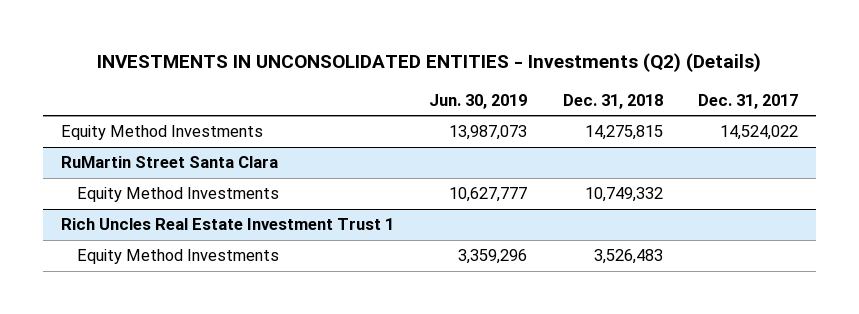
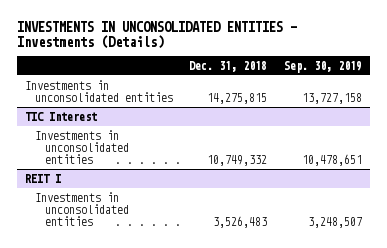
- INVESTMENTS IN UNCONSOLIDATED ENTITIES - Investments (Q2) (Details)
+ INVESTMENTS IN UNCONSOLIDATED ENTITIES - Investments (Details)
- | Jun. 30, 2019 | Dec. 31, 2018 | Dec. 31, 2017
+ | Dec. 31, 2018 | Sep. 30, 2019
- Equity Method Investments | 13,987,073 | 14,275,815 | 14,524,022
- RuMartin Street Santa Clara
- Equity Method Investments | 10,627,777 | 10,749,332 |
- Rich Uncles Real Estate Investment Trust 1
- Equity Method Investments | 3,359,296 | 3,526,483 |
+ Investments in unconsolidated entities | 14,275,815 | 13,727,158
+ TIC Interest
+ Investments in unconsolidated entities | 10,749,332 | 10,478,651
+ REIT I
+ Investments in unconsolidated entities | 3,526,483 | 3,248,507

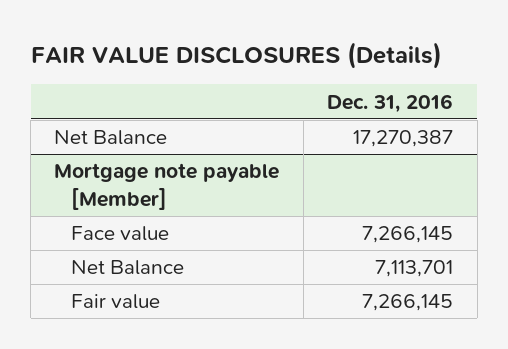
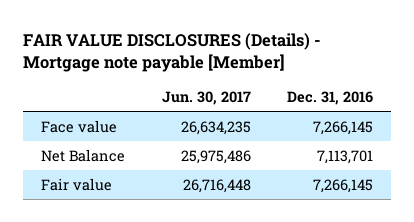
- FAIR VALUE DISCLOSURES (Details)
+ FAIR VALUE DISCLOSURES (Details) - Mortgage note payable [Member]
- | Dec. 31, 2016
+ | Jun. 30, 2017 | Dec. 31, 2016
- Net Balance | 17,270,387
- Mortgage note payable [Member]

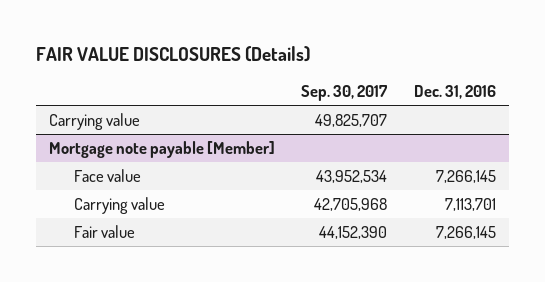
- FAIR VALUE DISCLOSURES (Details) - Mortgage note payable [Member]
+ FAIR VALUE DISCLOSURES (Details)
- | Jun. 30, 2017 | Dec. 31, 2016
+ | Sep. 30, 2017 | Dec. 31, 2016
+ Carrying value | 49,825,707 |
+ Mortgage note payable [Member]
- Net Balance | 25,975,486 | 7,113,701
+ Carrying value | 42,705,968 | 7,113,701

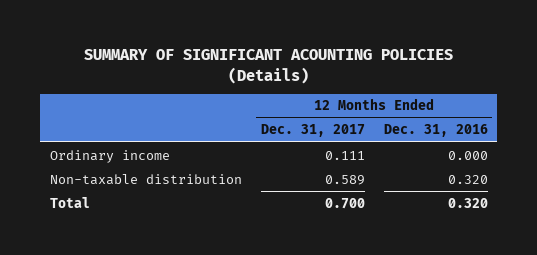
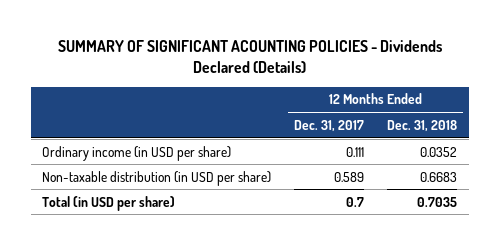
- SUMMARY OF SIGNIFICANT ACOUNTING POLICIES (Details)
+ SUMMARY OF SIGNIFICANT ACOUNTING POLICIES - Dividends Declared (Details)
- | 12 Months Ended Dec. 31, 2017 | 12 Months Ended Dec. 31, 2016
+ | 12 Months Ended Dec. 31, 2017 | 12 Months Ended Dec. 31, 2018
- Ordinary income | 0.111 | 0.000
- Non-taxable distribution | 0.589 | 0.320
- Total | 0.700 | 0.320
+ Ordinary income (in USD per share) | 0.111 | 0.0352
+ Non-taxable distribution (in USD per share) | 0.589 | 0.6683
+ Total (in USD per share) | 0.7 | 0.7035

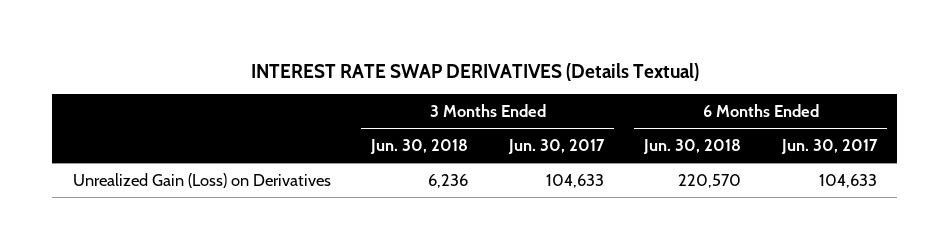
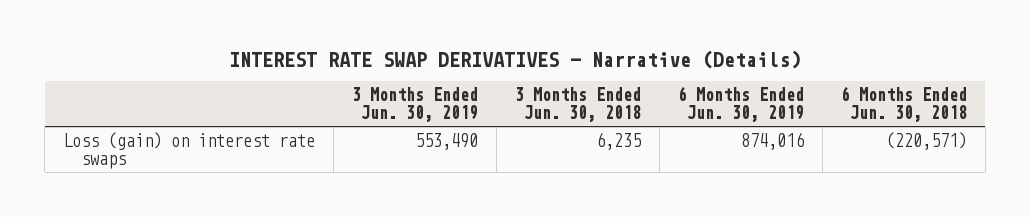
- INTEREST RATE SWAP DERIVATIVES (Details Textual)
+ INTEREST RATE SWAP DERIVATIVES - Narrative (Details)
- | 3 Months Ended Jun. 30, 2018 | 3 Months Ended Jun. 30, 2017 | 6 Months Ended Jun. 30, 2018 | 6 Months Ended Jun. 30, 2017
+ | 3 Months Ended Jun. 30, 2019 | 3 Months Ended Jun. 30, 2018 | 6 Months Ended Jun. 30, 2019 | 6 Months Ended Jun. 30, 2018
- Unrealized Gain (Loss) on Derivatives | 6,236 | 104,633 | 220,570 | 104,633
+ Loss (gain) on interest rate swaps | 553,490 | 6,235 | 874,016 | (220,571)

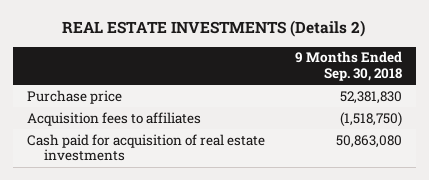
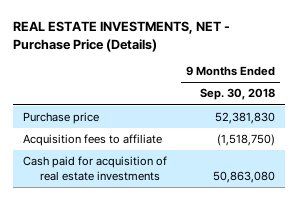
- REAL ESTATE INVESTMENTS (Details 2)
+ REAL ESTATE INVESTMENTS, NET - Purchase Price (Details)
- Acquisition fees to affiliates | (1,518,750)
+ Acquisition fees to affiliate | (1,518,750)

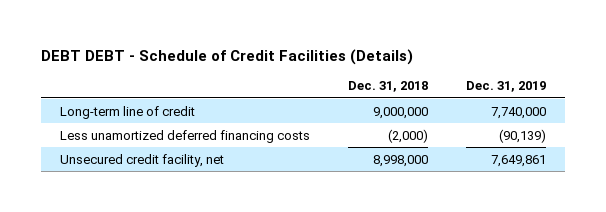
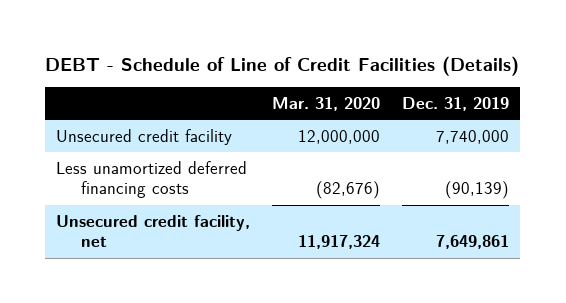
- DEBT DEBT - Schedule of Credit Facilities (Details)
+ DEBT - Schedule of Line of Credit Facilities (Details)
- | Dec. 31, 2018 | Dec. 31, 2019
+ | Mar. 31, 2020 | Dec. 31, 2019
- Long-term line of credit | 9,000,000 | 7,740,000
+ Unsecured credit facility | 12,000,000 | 7,740,000

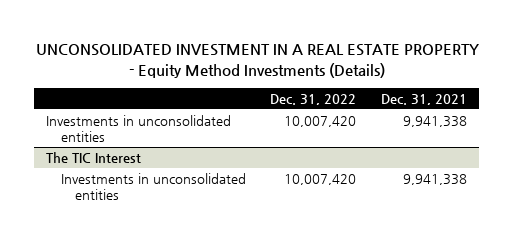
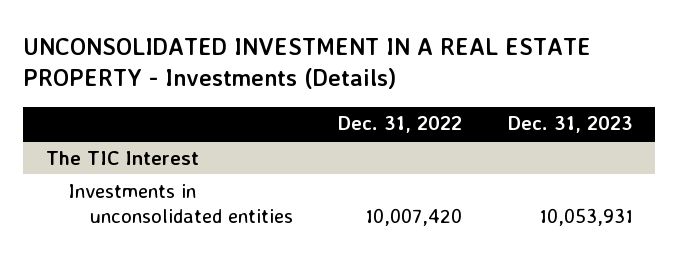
- UNCONSOLIDATED INVESTMENT IN A REAL ESTATE PROPERTY - Equity Method Investments (Details)
+ UNCONSOLIDATED INVESTMENT IN A REAL ESTATE PROPERTY - Investments (Details)
- | Dec. 31, 2022 | Dec. 31, 2021
+ | Dec. 31, 2022 | Dec. 31, 2023
- Investments in unconsolidated entities | 10,007,420 | 9,941,338

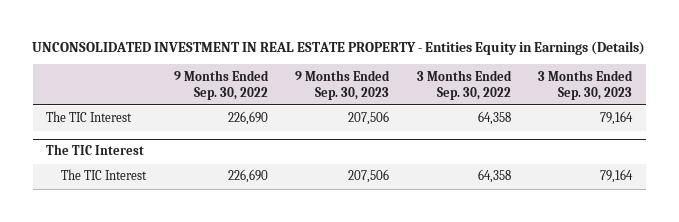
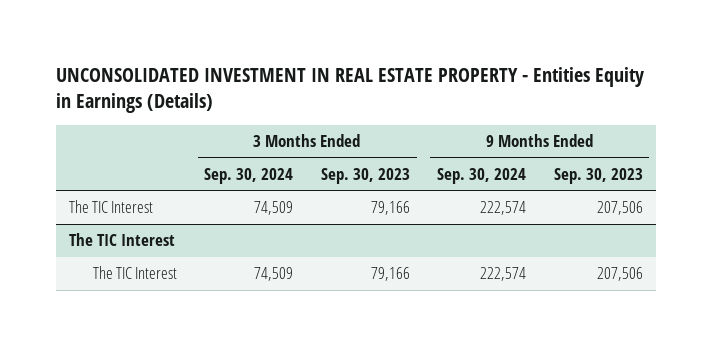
- | 9 Months Ended Sep. 30, 2022 | 9 Months Ended Sep. 30, 2023 | 3 Months Ended Sep. 30, 2022 | 3 Months Ended Sep. 30, 2023
+ | 3 Months Ended Sep. 30, 2024 | 3 Months Ended Sep. 30, 2023 | 9 Months Ended Sep. 30, 2024 | 9 Months Ended Sep. 30, 2023
- The TIC Interest | 226,690 | 207,506 | 64,358 | 79,164
+ The TIC Interest | 74,509 | 79,166 | 222,574 | 207,506
@ The TIC Interest
- The TIC Interest | 226,690 | 207,506 | 64,358 | 79,164
+ The TIC Interest | 74,509 | 79,166 | 222,574 | 207,506

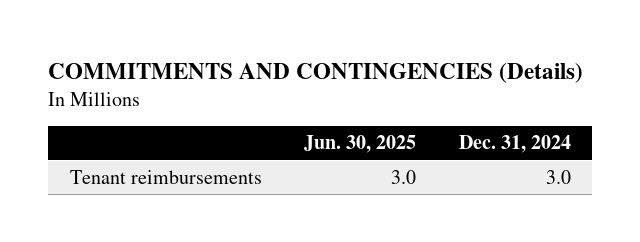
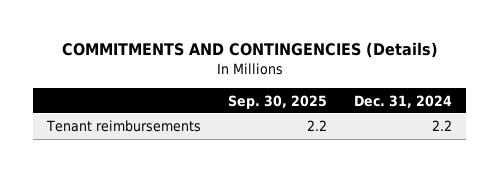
- | Jun. 30, 2025 | Dec. 31, 2024
+ | Sep. 30, 2025 | Dec. 31, 2024
- Tenant reimbursements | 3.0 | 3.0
+ Tenant reimbursements | 2.2 | 2.2

